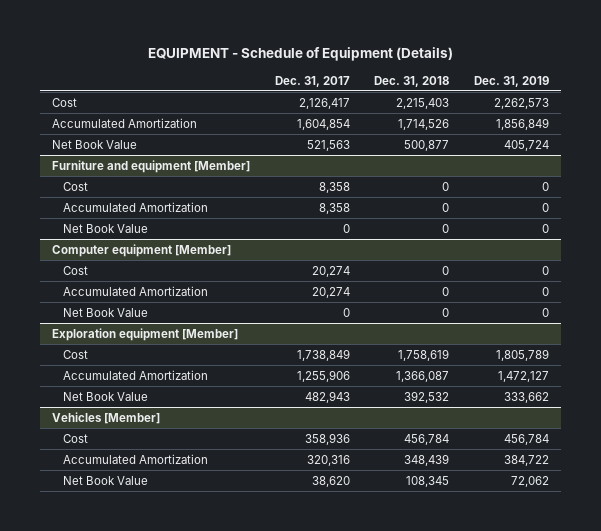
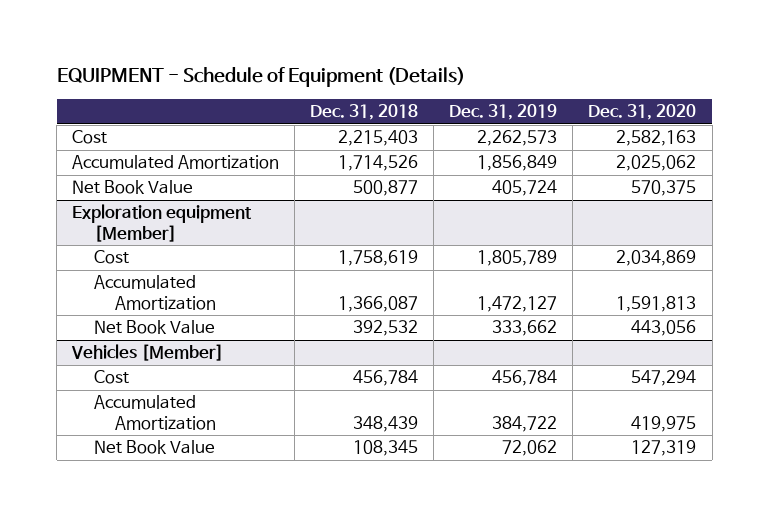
- | Dec. 31, 2017 | Dec. 31, 2018 | Dec. 31, 2019
+ | Dec. 31, 2018 | Dec. 31, 2019 | Dec. 31, 2020
- Furniture and equipment [Member]
- Cost | 8,358 | 0 | 0
- Accumulated Amortization | 8,358 | 0 | 0
- Net Book Value | 0 | 0 | 0
- Computer equipment [Member]
- Cost | 20,274 | 0 | 0
- Accumulated Amortization | 20,274 | 0 | 0
- Net Book Value | 0 | 0 | 0

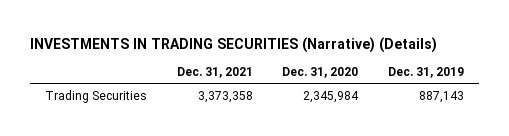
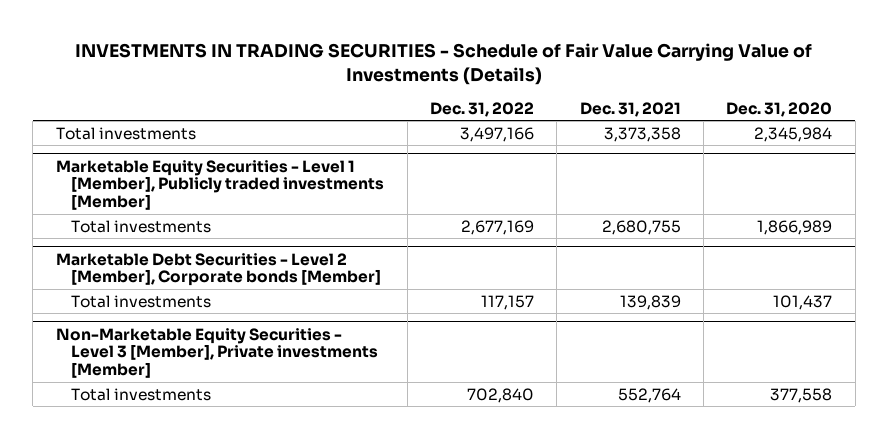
- INVESTMENTS IN TRADING SECURITIES (Narrative) (Details)
+ INVESTMENTS IN TRADING SECURITIES - Schedule of Fair Value Carrying Value of Investments (Details)
- | Dec. 31, 2021 | Dec. 31, 2020 | Dec. 31, 2019
+ | Dec. 31, 2022 | Dec. 31, 2021 | Dec. 31, 2020
- Trading Securities | 3,373,358 | 2,345,984 | 887,143
+ Total investments | 3,497,166 | 3,373,358 | 2,345,984
+ Marketable Equity Securities - Level 1 [Member], Publicly traded investments [Member]
+ Total investments | 2,677,169 | 2,680,755 | 1,866,989
+ Marketable Debt Securities - Level 2 [Member], Corporate bonds [Member]
+ Total investments | 117,157 | 139,839 | 101,437
+ Non-Marketable Equity Securities - Level 3 [Member], Private investments [Member]
+ Total investments | 702,840 | 552,764 | 377,558

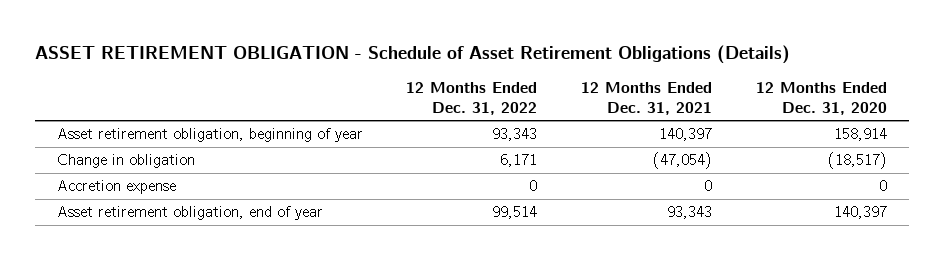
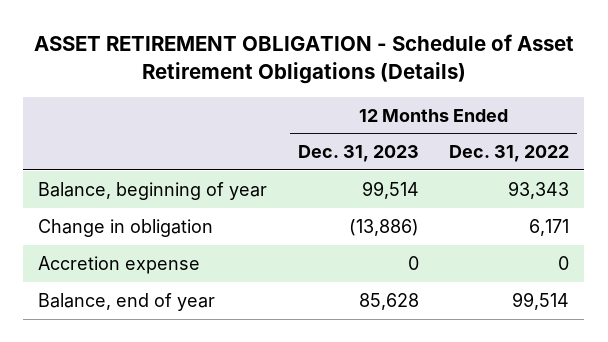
- | 12 Months Ended Dec. 31, 2022 | 12 Months Ended Dec. 31, 2021 | 12 Months Ended Dec. 31, 2020
+ | 12 Months Ended Dec. 31, 2023 | 12 Months Ended Dec. 31, 2022
- Asset retirement obligation, beginning of year | 93,343 | 140,397 | 158,914
+ Balance, beginning of year | 99,514 | 93,343
- Asset retirement obligation, end of year | 99,514 | 93,343 | 140,397
+ Balance, end of year | 85,628 | 99,514

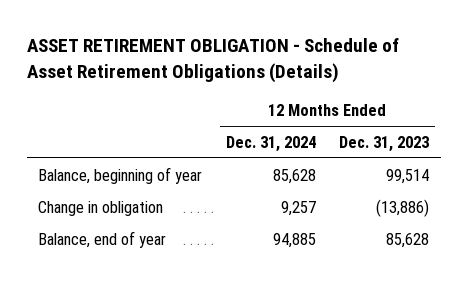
- | 12 Months Ended Dec. 31, 2023 | 12 Months Ended Dec. 31, 2022
+ | 12 Months Ended Dec. 31, 2024 | 12 Months Ended Dec. 31, 2023
- Accretion expense | 0 | 0

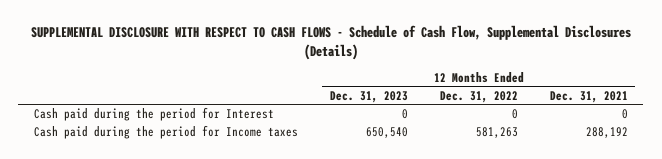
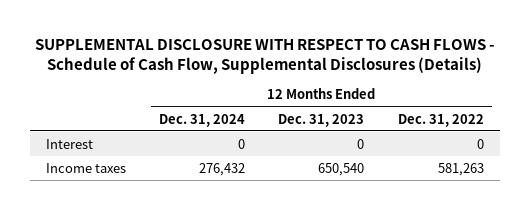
- | 12 Months Ended Dec. 31, 2023 | 12 Months Ended Dec. 31, 2022 | 12 Months Ended Dec. 31, 2021
+ | 12 Months Ended Dec. 31, 2024 | 12 Months Ended Dec. 31, 2023 | 12 Months Ended Dec. 31, 2022
- Cash paid during the period for Interest | 0 | 0 | 0
- Cash paid during the period for Income taxes | 650,540 | 581,263 | 288,192
+ Interest | 0 | 0 | 0
+ Income taxes | 276,432 | 650,540 | 581,263

